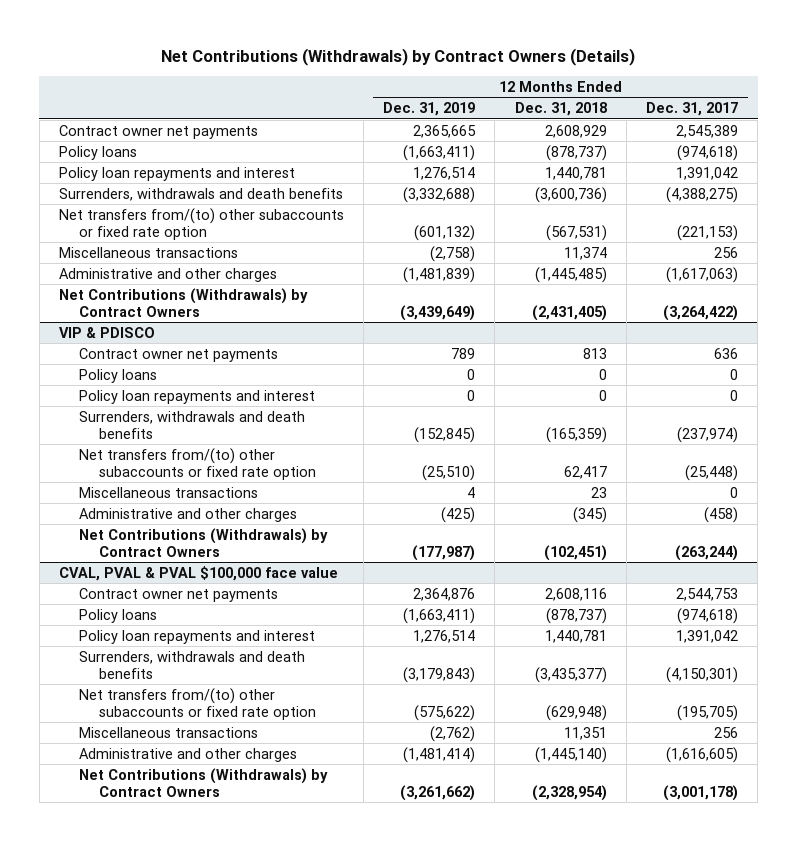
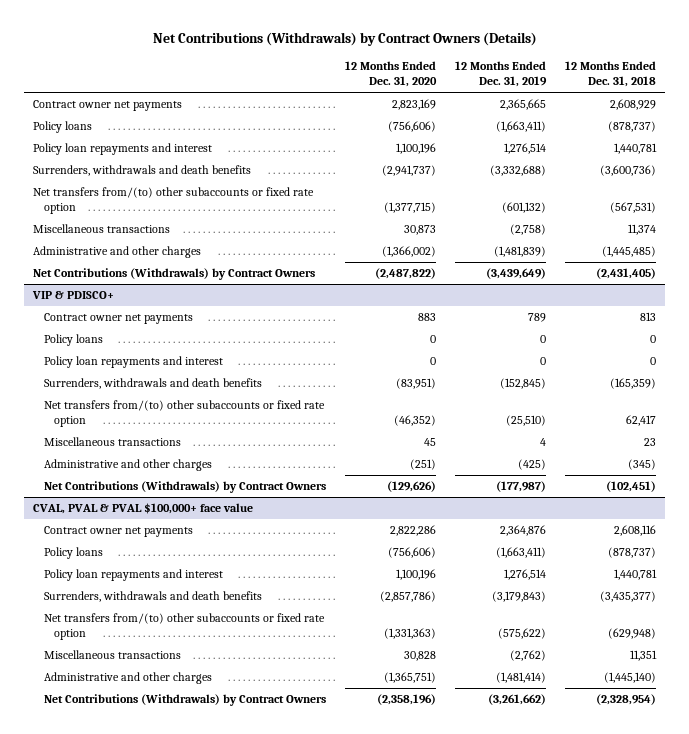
- | 12 Months Ended Dec. 31, 2019 | 12 Months Ended Dec. 31, 2018 | 12 Months Ended Dec. 31, 2017
+ | 12 Months Ended Dec. 31, 2020 | 12 Months Ended Dec. 31, 2019 | 12 Months Ended Dec. 31, 2018
- VIP & PDISCO
+ VIP & PDISCO+
- CVAL, PVAL & PVAL $100,000 face value
+ CVAL, PVAL & PVAL $100,000+ face value

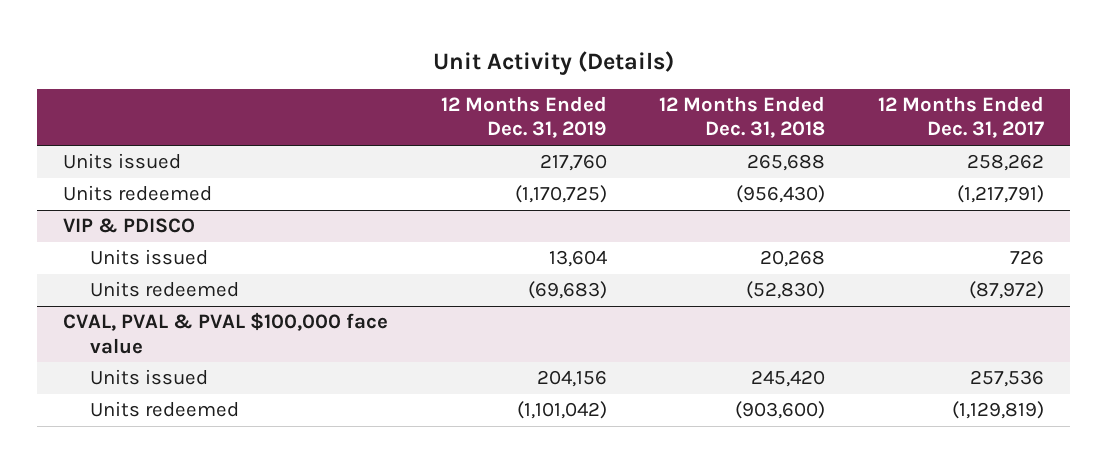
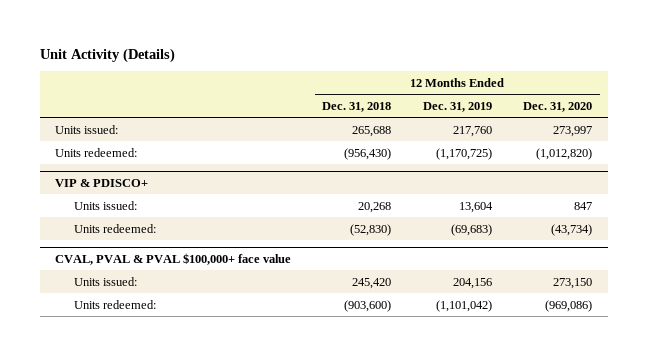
- | 12 Months Ended Dec. 31, 2019 | 12 Months Ended Dec. 31, 2018 | 12 Months Ended Dec. 31, 2017
+ | 12 Months Ended Dec. 31, 2018 | 12 Months Ended Dec. 31, 2019 | 12 Months Ended Dec. 31, 2020
- Units issued | 217,760 | 265,688 | 258,262
- Units redeemed | (1,170,725) | (956,430) | (1,217,791)
- VIP & PDISCO
- Units issued | 13,604 | 20,268 | 726
- Units redeemed | (69,683) | (52,830) | (87,972)
- CVAL, PVAL & PVAL $100,000 face value
- Units issued | 204,156 | 245,420 | 257,536
- Units redeemed | (1,101,042) | (903,600) | (1,129,819)
+ Units issued: | 265,688 | 217,760 | 273,997
+ Units redeemed: | (956,430) | (1,170,725) | (1,012,820)
+ VIP & PDISCO+
+ Units issued: | 20,268 | 13,604 | 847
+ Units redeemed: | (52,830) | (69,683) | (43,734)
+ CVAL, PVAL & PVAL $100,000+ face value
+ Units issued: | 245,420 | 204,156 | 273,150
+ Units redeemed: | (903,600) | (1,101,042) | (969,086)

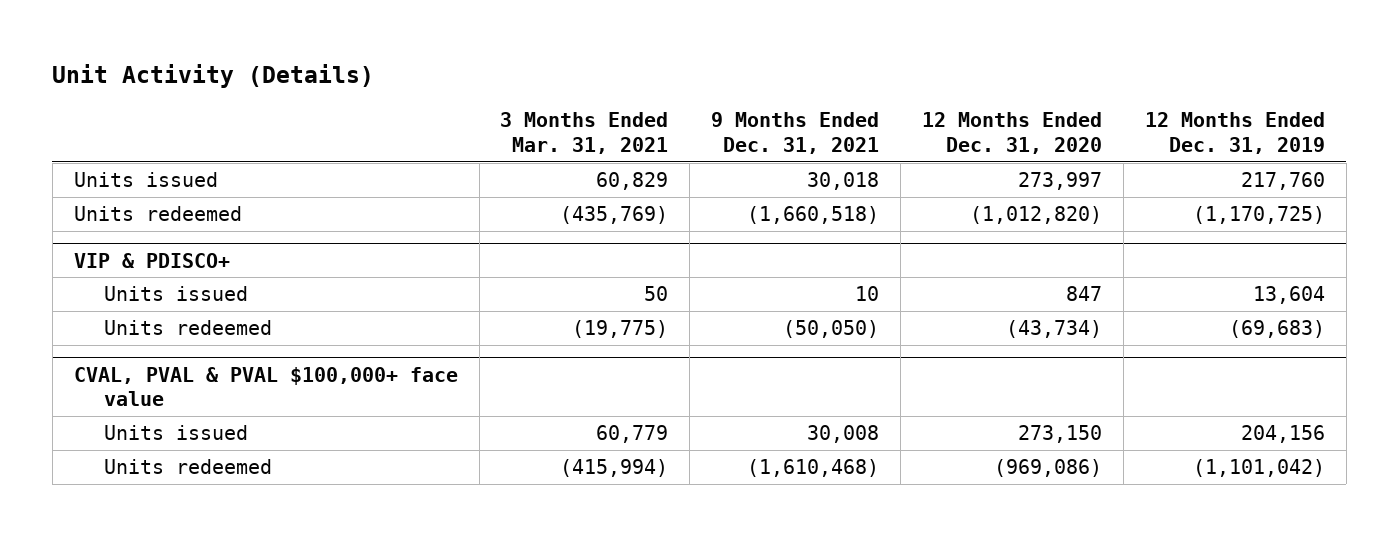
- | 12 Months Ended Dec. 31, 2018 | 12 Months Ended Dec. 31, 2019 | 12 Months Ended Dec. 31, 2020
+ | 3 Months Ended Mar. 31, 2021 | 9 Months Ended Dec. 31, 2021 | 12 Months Ended Dec. 31, 2020 | 12 Months Ended Dec. 31, 2019
- Units issued: | 265,688 | 217,760 | 273,997
- Units redeemed: | (956,430) | (1,170,725) | (1,012,820)
+ Units issued | 60,829 | 30,018 | 273,997 | 217,760
+ Units redeemed | (435,769) | (1,660,518) | (1,012,820) | (1,170,725)
@ VIP & PDISCO+
- Units issued: | 20,268 | 13,604 | 847
- Units redeemed: | (52,830) | (69,683) | (43,734)
+ Units issued | 50 | 10 | 847 | 13,604
+ Units redeemed | (19,775) | (50,050) | (43,734) | (69,683)
@ CVAL, PVAL & PVAL $100,000+ face value
- Units issued: | 245,420 | 204,156 | 273,150
- Units redeemed: | (903,600) | (1,101,042) | (969,086)
+ Units issued | 60,779 | 30,008 | 273,150 | 204,156
+ Units redeemed | (415,994) | (1,610,468) | (969,086) | (1,101,042)

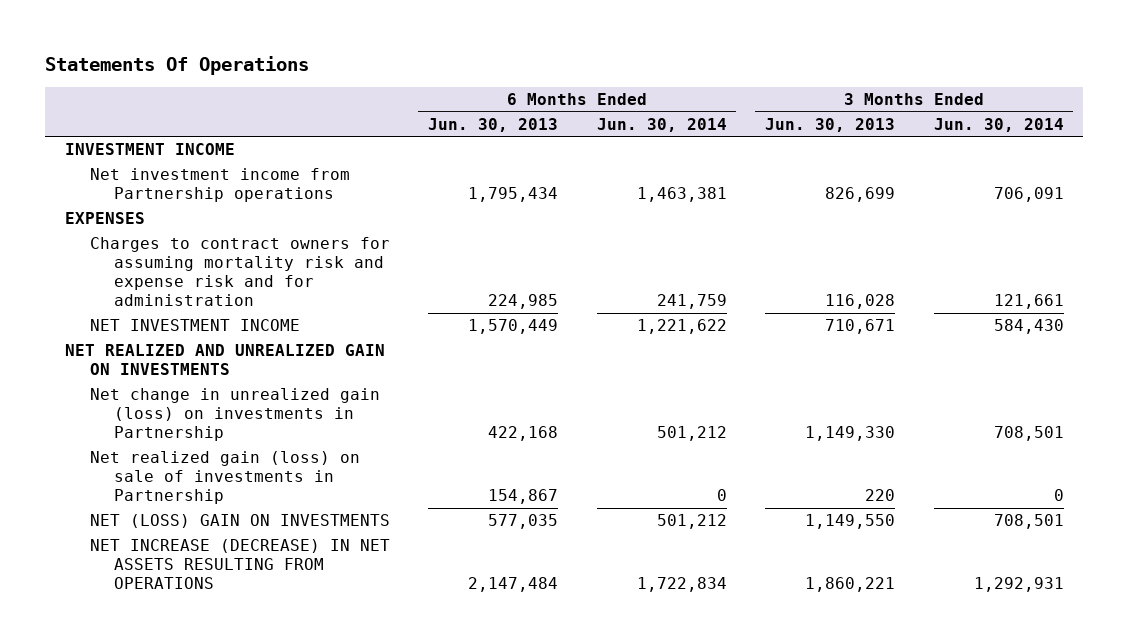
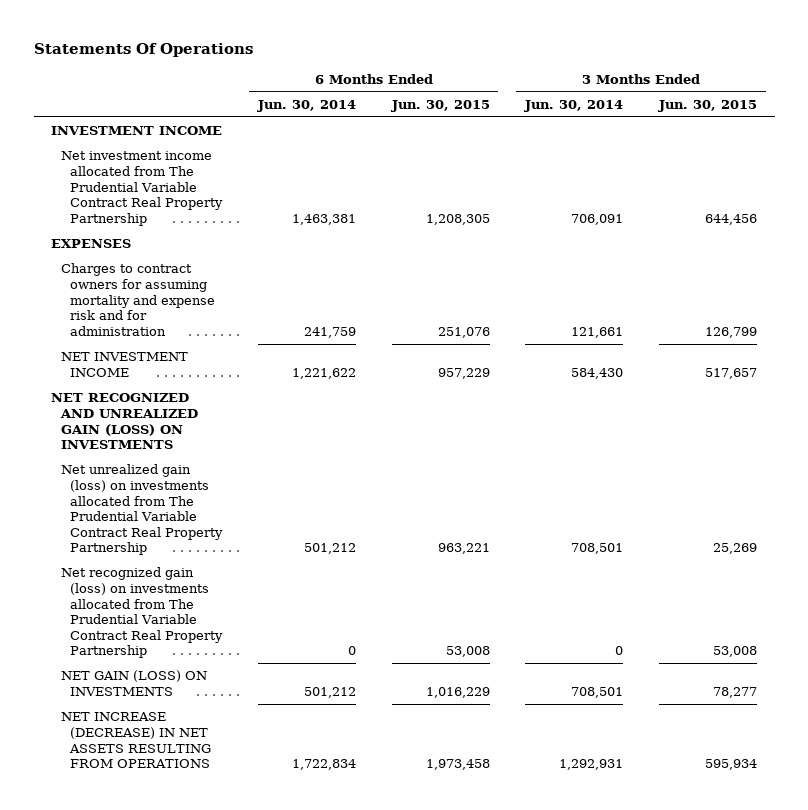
- | 6 Months Ended Jun. 30, 2013 | 6 Months Ended Jun. 30, 2014 | 3 Months Ended Jun. 30, 2013 | 3 Months Ended Jun. 30, 2014
+ | 6 Months Ended Jun. 30, 2014 | 6 Months Ended Jun. 30, 2015 | 3 Months Ended Jun. 30, 2014 | 3 Months Ended Jun. 30, 2015
- Net investment income from Partnership operations | 1,795,434 | 1,463,381 | 826,699 | 706,091
+ Net investment income allocated from The Prudential Variable Contract Real Property Partnership | 1,463,381 | 1,208,305 | 706,091 | 644,456
- Charges to contract owners for assuming mortality risk and expense risk and for administration | 224,985 | 241,759 | 116,028 | 121,661
+ Charges to contract owners for assuming mortality and expense risk and for administration | 241,759 | 251,076 | 121,661 | 126,799
- NET REALIZED AND UNREALIZED GAIN ON INVESTMENTS
- Net change in unrealized gain (loss) on investments in Partnership | 422,168 | 501,212 | 1,149,330 | 708,501
- Net realized gain (loss) on sale of investments in Partnership | 154,867 | 0 | 220 | 0
- NET (LOSS) GAIN ON INVESTMENTS | 577,035 | 501,212 | 1,149,550 | 708,501
+ NET RECOGNIZED AND UNREALIZED GAIN (LOSS) ON INVESTMENTS
+ Net unrealized gain (loss) on investments allocated from The Prudential Variable Contract Real Property Partnership | 501,212 | 963,221 | 708,501 | 25,269
+ Net recognized gain (loss) on investments allocated from The Prudential Variable Contract Real Property Partnership | 0 | 53,008 | 0 | 53,008
+ NET GAIN (LOSS) ON INVESTMENTS | 501,212 | 1,016,229 | 708,501 | 78,277

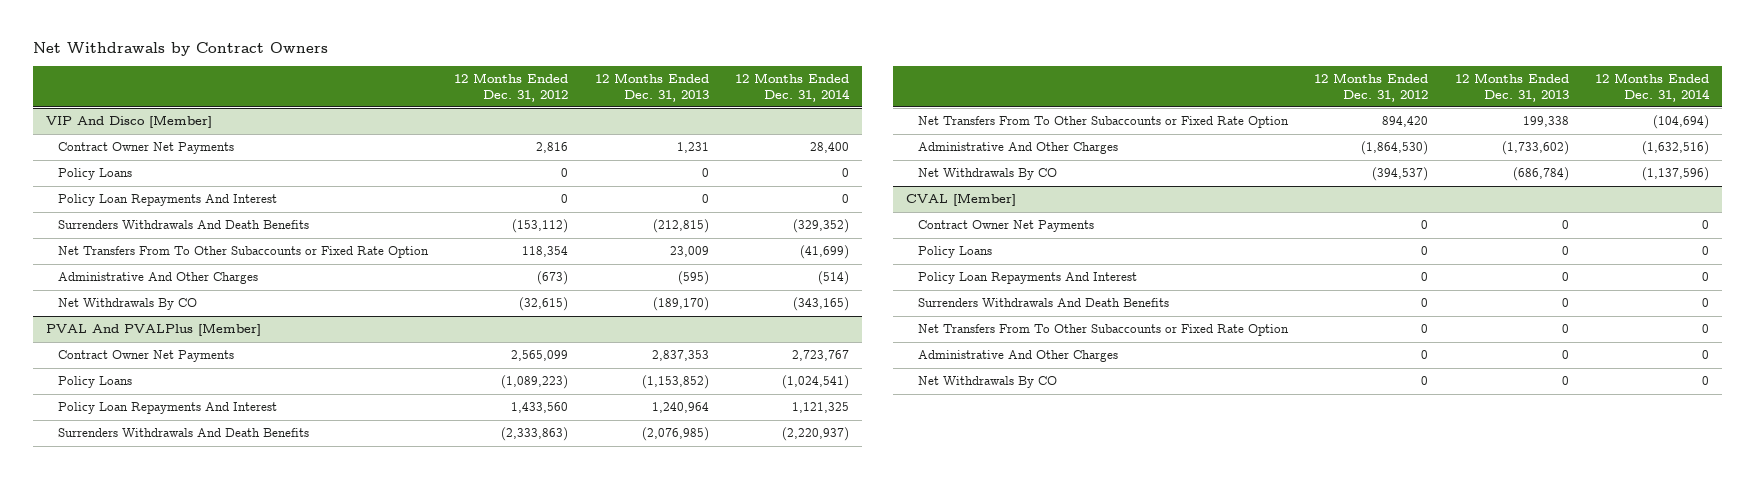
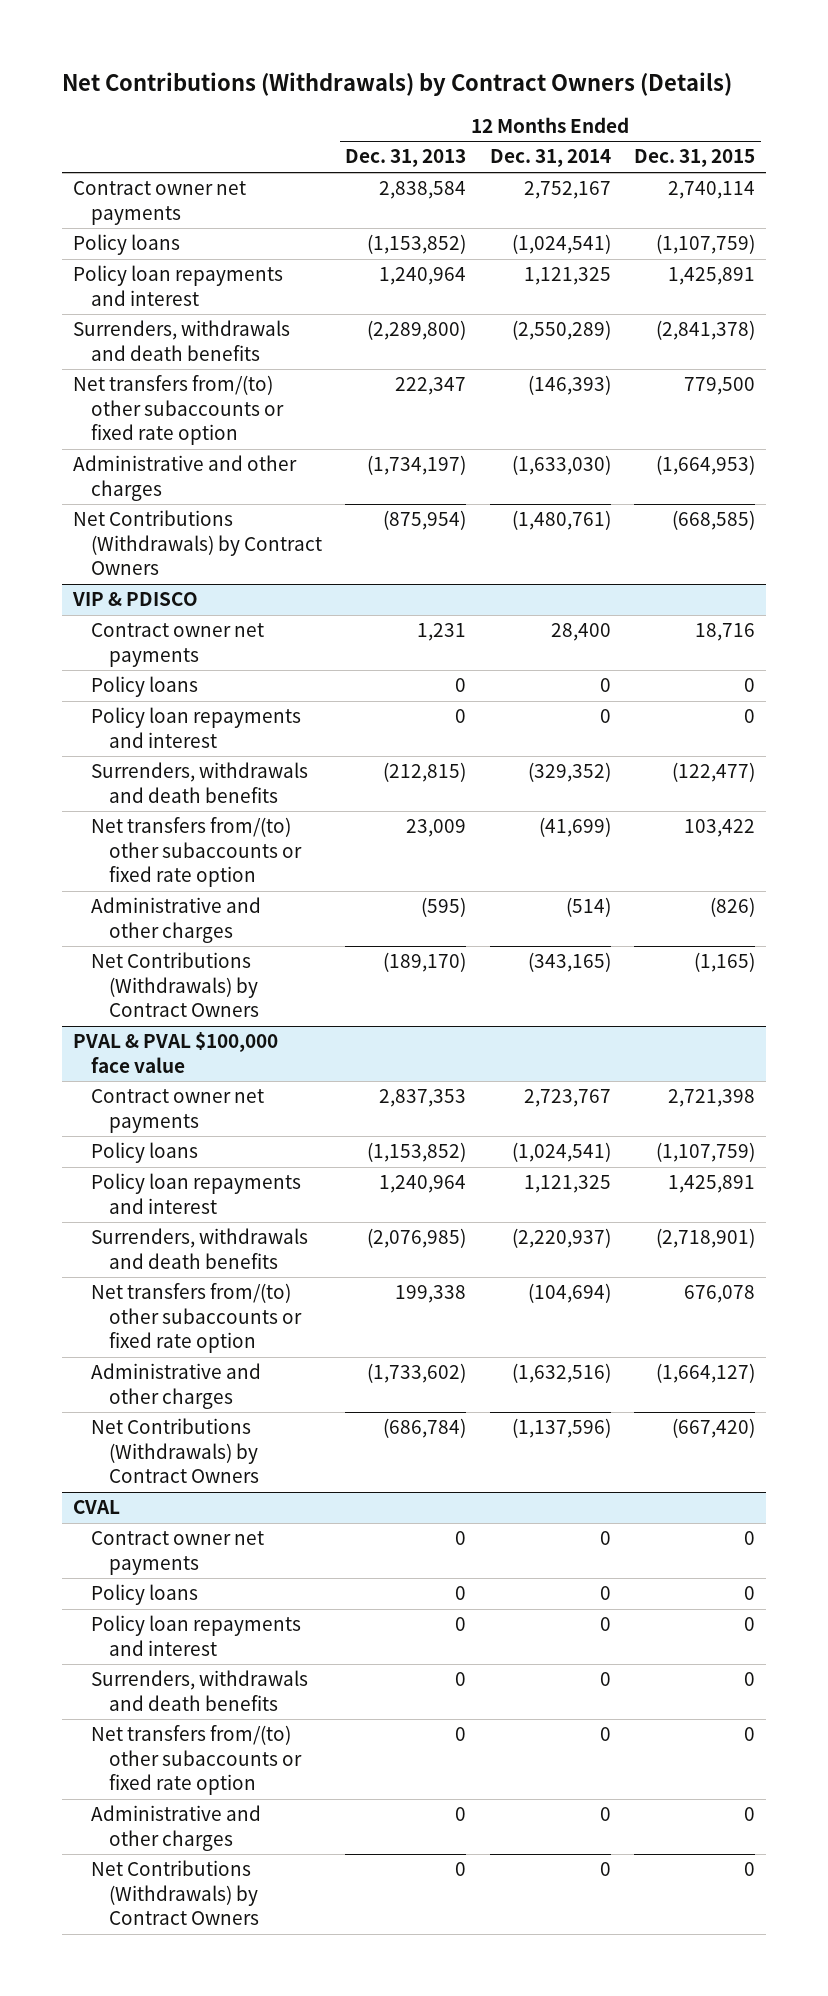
- Net Withdrawals by Contract Owners
+ Net Contributions (Withdrawals) by Contract Owners (Details)
- | 12 Months Ended Dec. 31, 2012 | 12 Months Ended Dec. 31, 2013 | 12 Months Ended Dec. 31, 2014
+ | 12 Months Ended Dec. 31, 2013 | 12 Months Ended Dec. 31, 2014 | 12 Months Ended Dec. 31, 2015
- VIP And Disco [Member]
- Contract Owner Net Payments | 2,816 | 1,231 | 28,400
- Policy Loans | 0 | 0 | 0
- Policy Loan Repayments And Interest | 0 | 0 | 0
- Surrenders Withdrawals And Death Benefits | (153,112) | (212,815) | (329,352)
- Net Transfers From To Other Subaccounts or Fixed Rate Option | 118,354 | 23,009 | (41,699)
- Administrative And Other Charges | (673) | (595) | (514)
- Net Withdrawals By CO | (32,615) | (189,170) | (343,165)
- PVAL And PVALPlus [Member]
- Contract Owner Net Payments | 2,565,099 | 2,837,353 | 2,723,767
- Policy Loans | (1,089,223) | (1,153,852) | (1,024,541)
- Policy Loan Repayments And Interest | 1,433,560 | 1,240,964 | 1,121,325
- Surrenders Withdrawals And Death Benefits | (2,333,863) | (2,076,985) | (2,220,937)
- Net Transfers From To Other Subaccounts or Fixed Rate Option | 894,420 | 199,338 | (104,694)
- Administrative And Other Charges | (1,864,530) | (1,733,602) | (1,632,516)
- Net Withdrawals By CO | (394,537) | (686,784) | (1,137,596)
- CVAL [Member]
- Contract Owner Net Payments | 0 | 0 | 0
- Policy Loans | 0 | 0 | 0
- Policy Loan Repayments And Interest | 0 | 0 | 0
- Surrenders Withdrawals And Death Benefits | 0 | 0 | 0
- Net Transfers From To Other Subaccounts or Fixed Rate Option | 0 | 0 | 0
- Administrative And Other Charges | 0 | 0 | 0
- Net Withdrawals By CO | 0 | 0 | 0
+ Contract owner net payments | 2,838,584 | 2,752,167 | 2,740,114
+ Policy loans | (1,153,852) | (1,024,541) | (1,107,759)
+ Policy loan repayments and interest | 1,240,964 | 1,121,325 | 1,425,891
+ Surrenders, withdrawals and death benefits | (2,289,800) | (2,550,289) | (2,841,378)
+ Net transfers from/(to) other subaccounts or fixed rate option | 222,347 | (146,393) | 779,500
+ Administrative and other charges | (1,734,197) | (1,633,030) | (1,664,953)
+ Net Contributions (Withdrawals) by Contract Owners | (875,954) | (1,480,761) | (668,585)
+ VIP & PDISCO
+ Contract owner net payments | 1,231 | 28,400 | 18,716
+ Policy loans | 0 | 0 | 0
+ Policy loan repayments and interest | 0 | 0 | 0
+ Surrenders, withdrawals and death benefits | (212,815) | (329,352) | (122,477)
+ Net transfers from/(to) other subaccounts or fixed rate option | 23,009 | (41,699) | 103,422
+ Administrative and other charges | (595) | (514) | (826)
+ Net Contributions (Withdrawals) by Contract Owners | (189,170) | (343,165) | (1,165)
+ PVAL & PVAL $100,000 face value
+ Contract owner net payments | 2,837,353 | 2,723,767 | 2,721,398
+ Policy loans | (1,153,852) | (1,024,541) | (1,107,759)
+ Policy loan repayments and interest | 1,240,964 | 1,121,325 | 1,425,891
+ Surrenders, withdrawals and death benefits | (2,076,985) | (2,220,937) | (2,718,901)
+ Net transfers from/(to) other subaccounts or fixed rate option | 199,338 | (104,694) | 676,078
+ Administrative and other charges | (1,733,602) | (1,632,516) | (1,664,127)
+ Net Contributions (Withdrawals) by Contract Owners | (686,784) | (1,137,596) | (667,420)
+ CVAL
+ Contract owner net payments | 0 | 0 | 0
+ Policy loans | 0 | 0 | 0
+ Policy loan repayments and interest | 0 | 0 | 0
+ Surrenders, withdrawals and death benefits | 0 | 0 | 0
+ Net transfers from/(to) other subaccounts or fixed rate option | 0 | 0 | 0
+ Administrative and other charges | 0 | 0 | 0
+ Net Contributions (Withdrawals) by Contract Owners | 0 | 0 | 0

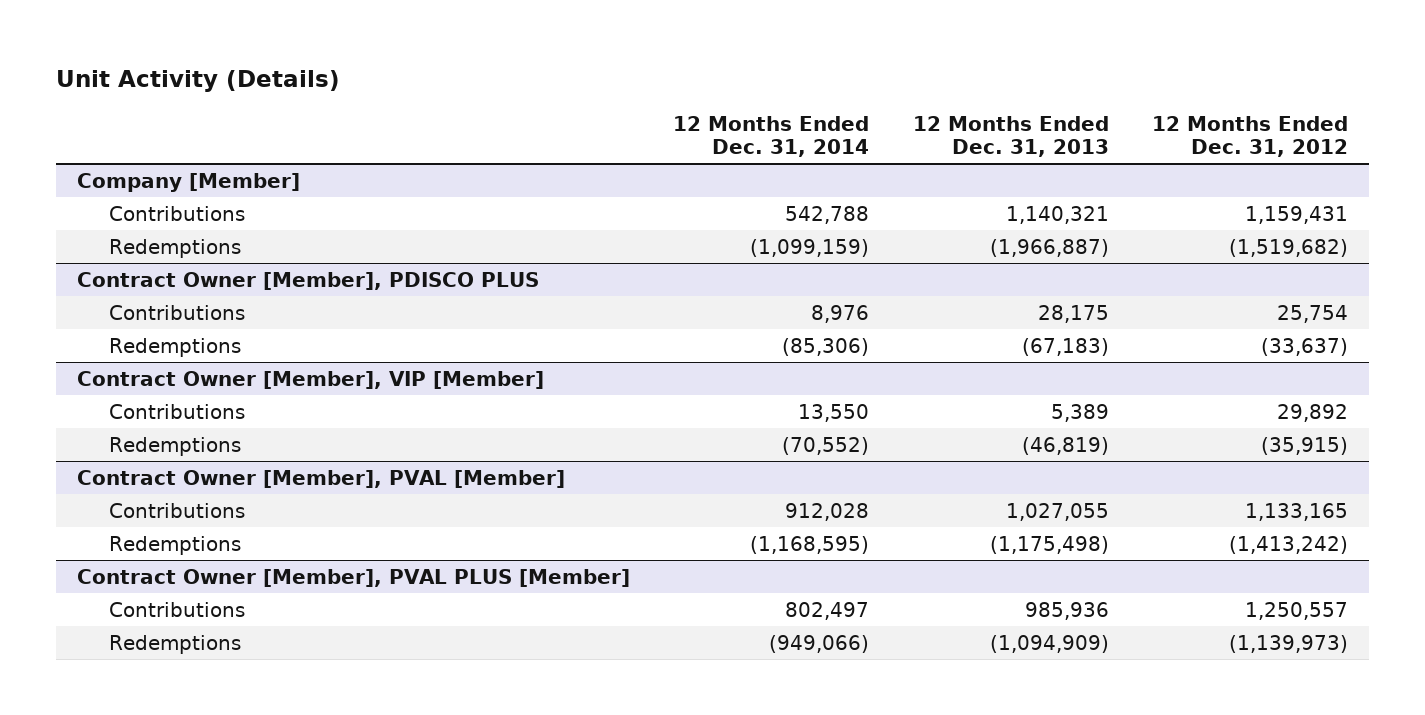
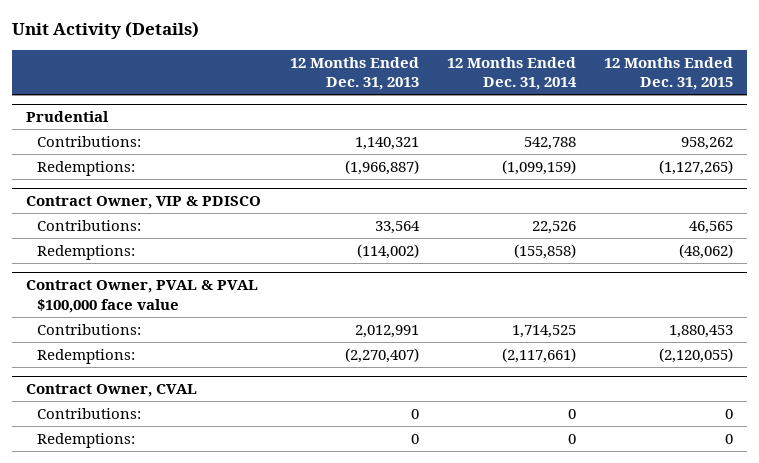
- | 12 Months Ended Dec. 31, 2014 | 12 Months Ended Dec. 31, 2013 | 12 Months Ended Dec. 31, 2012
+ | 12 Months Ended Dec. 31, 2013 | 12 Months Ended Dec. 31, 2014 | 12 Months Ended Dec. 31, 2015
- Company [Member]
- Contributions | 542,788 | 1,140,321 | 1,159,431
- Redemptions | (1,099,159) | (1,966,887) | (1,519,682)
- Contract Owner [Member], PDISCO PLUS
- Contributions | 8,976 | 28,175 | 25,754
- Redemptions | (85,306) | (67,183) | (33,637)
- Contract Owner [Member], VIP [Member]
- Contributions | 13,550 | 5,389 | 29,892
- Redemptions | (70,552) | (46,819) | (35,915)
- Contract Owner [Member], PVAL [Member]
- Contributions | 912,028 | 1,027,055 | 1,133,165
- Redemptions | (1,168,595) | (1,175,498) | (1,413,242)
- Contract Owner [Member], PVAL PLUS [Member]
- Contributions | 802,497 | 985,936 | 1,250,557
- Redemptions | (949,066) | (1,094,909) | (1,139,973)
+ Prudential
+ Contributions: | 1,140,321 | 542,788 | 958,262
+ Redemptions: | (1,966,887) | (1,099,159) | (1,127,265)
+ Contract Owner, VIP & PDISCO
+ Contributions: | 33,564 | 22,526 | 46,565
+ Redemptions: | (114,002) | (155,858) | (48,062)
+ Contract Owner, PVAL & PVAL $100,000 face value
+ Contributions: | 2,012,991 | 1,714,525 | 1,880,453
+ Redemptions: | (2,270,407) | (2,117,661) | (2,120,055)
+ Contract Owner, CVAL
+ Contributions: | 0 | 0 | 0
+ Redemptions: | 0 | 0 | 0

